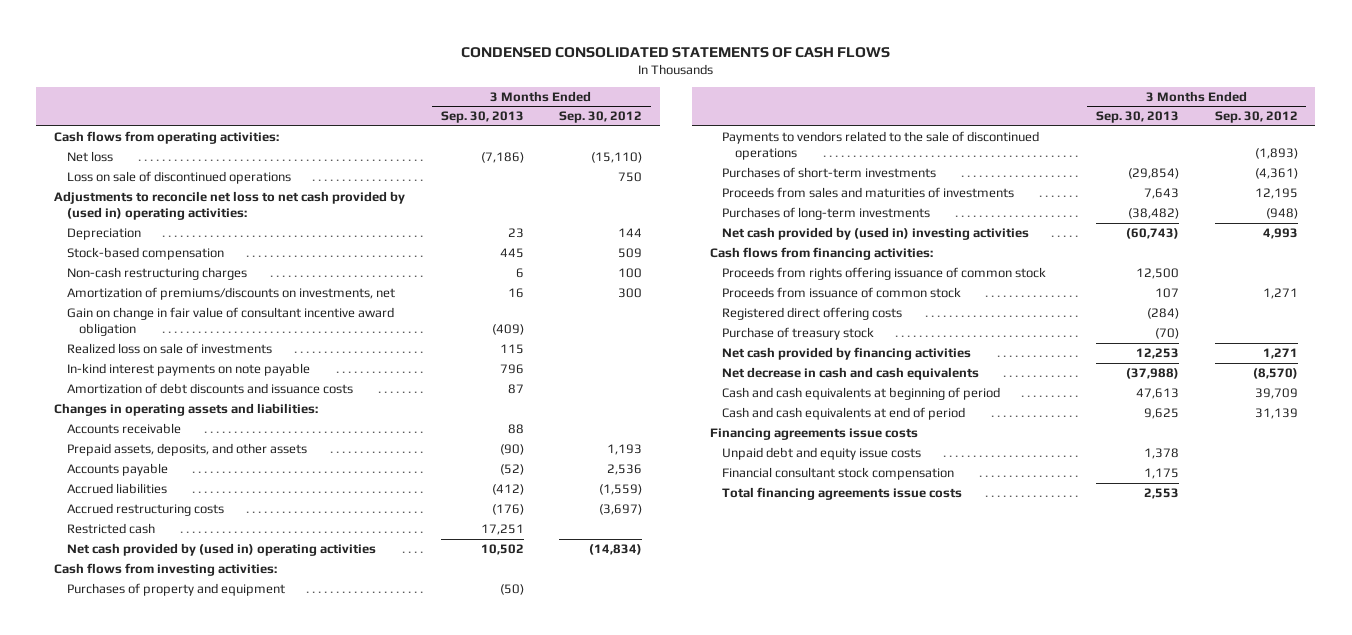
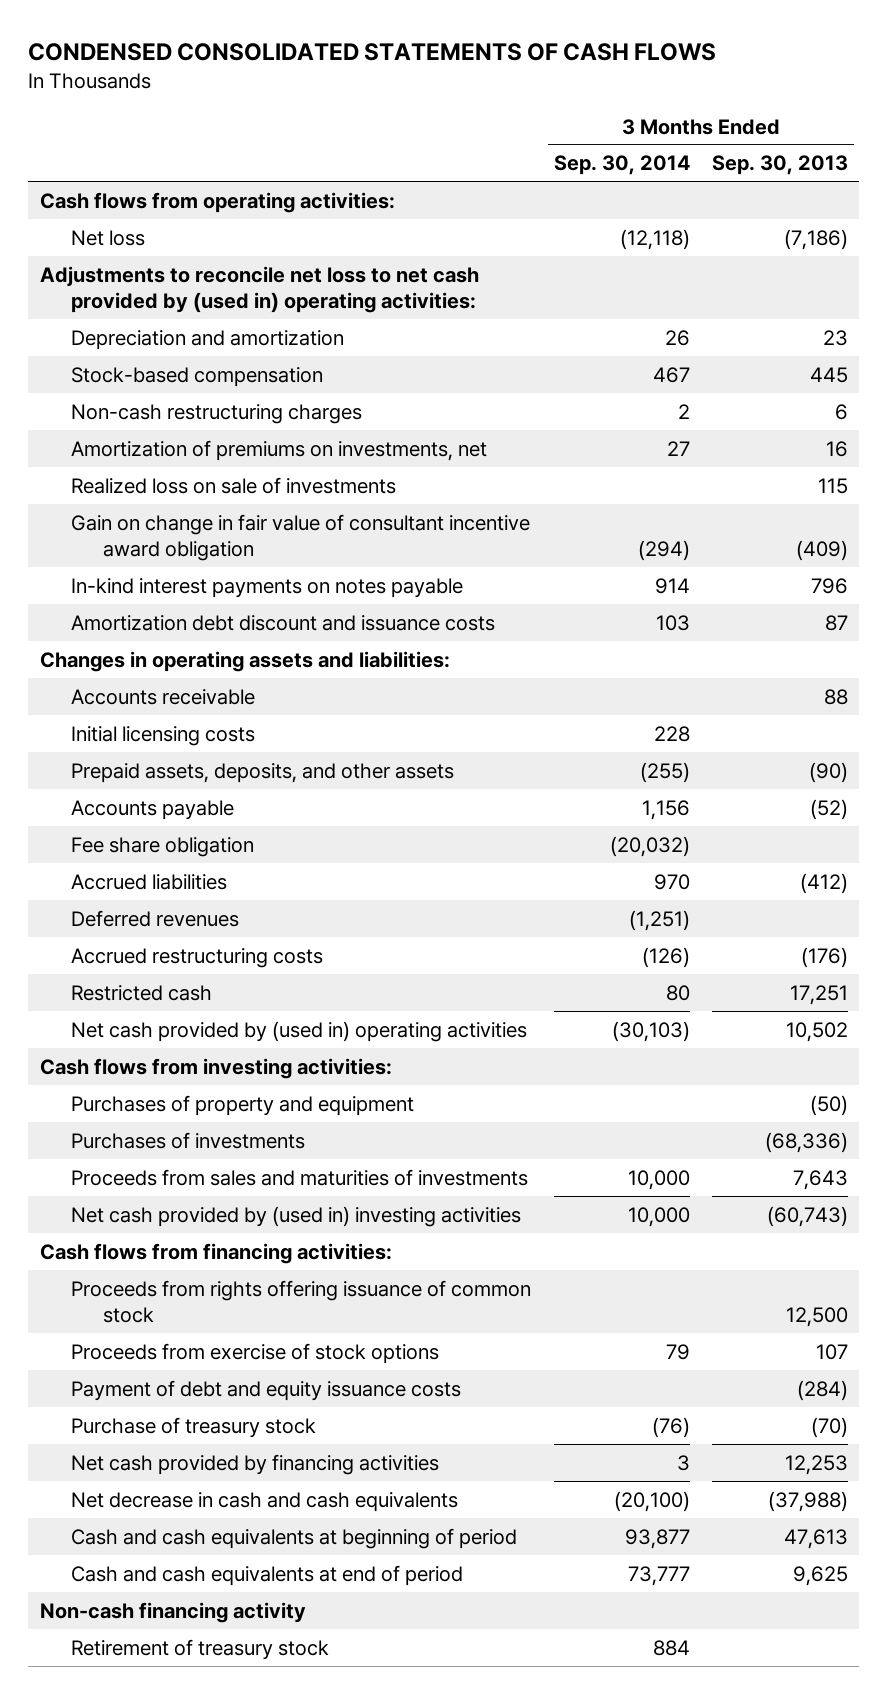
- | 3 Months Ended Sep. 30, 2013 | 3 Months Ended Sep. 30, 2012
+ | 3 Months Ended Sep. 30, 2014 | 3 Months Ended Sep. 30, 2013
- Loss on sale of discontinued operations | | 750
- Depreciation | 23 | 144
+ Depreciation and amortization | 26 | 23
- Amortization of premiums/discounts on investments, net | 16 | 300
+ Amortization of premiums on investments, net | 27 | 16
- In-kind interest payments on note payable | 796 |
- Amortization of debt discounts and issuance costs | 87 |
moved down: Gain on change in fair value of consultant incentive award obligation | (294) | (409)
+ In-kind interest payments on notes payable | 914 | 796
+ Amortization debt discount and issuance costs | 103 | 87
+ Initial licensing costs | 228 |
+ Fee share obligation | (20,032) |
+ Deferred revenues | (1,251) |
- Payments to vendors related to the sale of discontinued operations | | (1,893)
- Purchases of short-term investments | (29,854) | (4,361)
+ Purchases of investments | | (68,336)
- Purchases of long-term investments | (38,482) | (948)
- Proceeds from issuance of common stock | 107 | 1,271
- Registered direct offering costs | (284) |
+ Proceeds from exercise of stock options | 79 | 107
+ Payment of debt and equity issuance costs | | (284)
- Financing agreements issue costs
- Unpaid debt and equity issue costs | 1,378 |
- Financial consultant stock compensation | 1,175 |
- Total financing agreements issue costs | 2,553 |
+ Non-cash financing activity
+ Retirement of treasury stock | 884 |

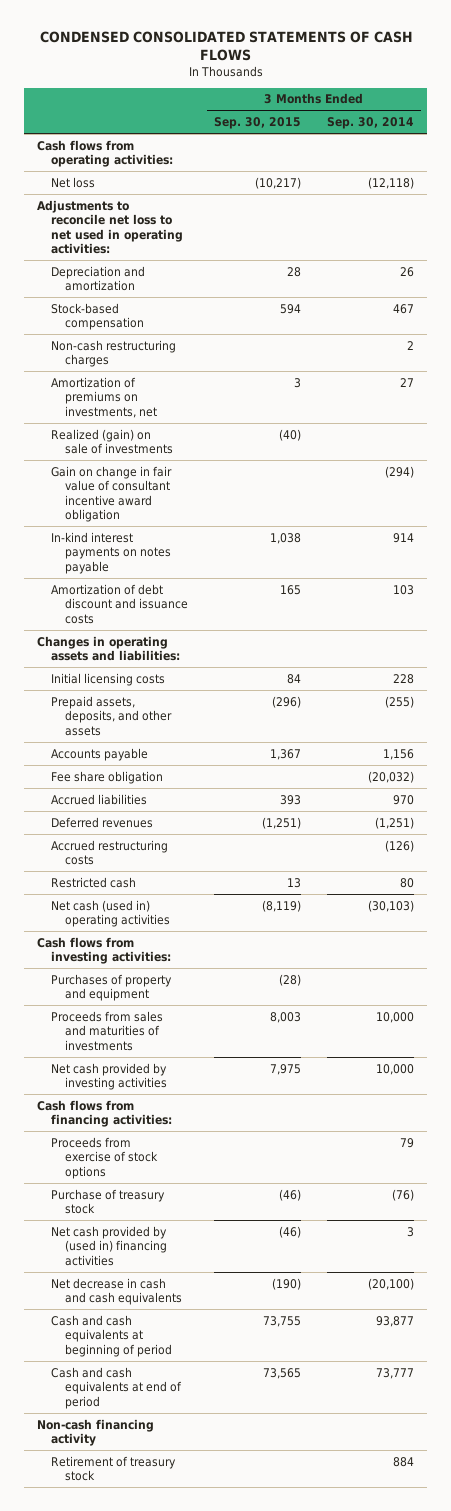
- | 3 Months Ended Sep. 30, 2014 | 3 Months Ended Sep. 30, 2013
+ | 3 Months Ended Sep. 30, 2015 | 3 Months Ended Sep. 30, 2014
- Adjustments to reconcile net loss to net cash provided by (used in) operating activities:
+ Adjustments to reconcile net loss to net used in operating activities:
- Realized loss on sale of investments | | 115
+ Realized (gain) on sale of investments | (40) |
- Amortization debt discount and issuance costs | 103 | 87
+ Amortization of debt discount and issuance costs | 165 | 103
- Accounts receivable | | 88
- Net cash provided by (used in) operating activities | (30,103) | 10,502
+ Net cash (used in) operating activities | (8,119) | (30,103)
- Purchases of investments | | (68,336)
- Net cash provided by (used in) investing activities | 10,000 | (60,743)
+ Net cash provided by investing activities | 7,975 | 10,000
- Proceeds from rights offering issuance of common stock | | 12,500
- Payment of debt and equity issuance costs | | (284)
- Net cash provided by financing activities | 3 | 12,253
+ Net cash provided by (used in) financing activities | (46) | 3

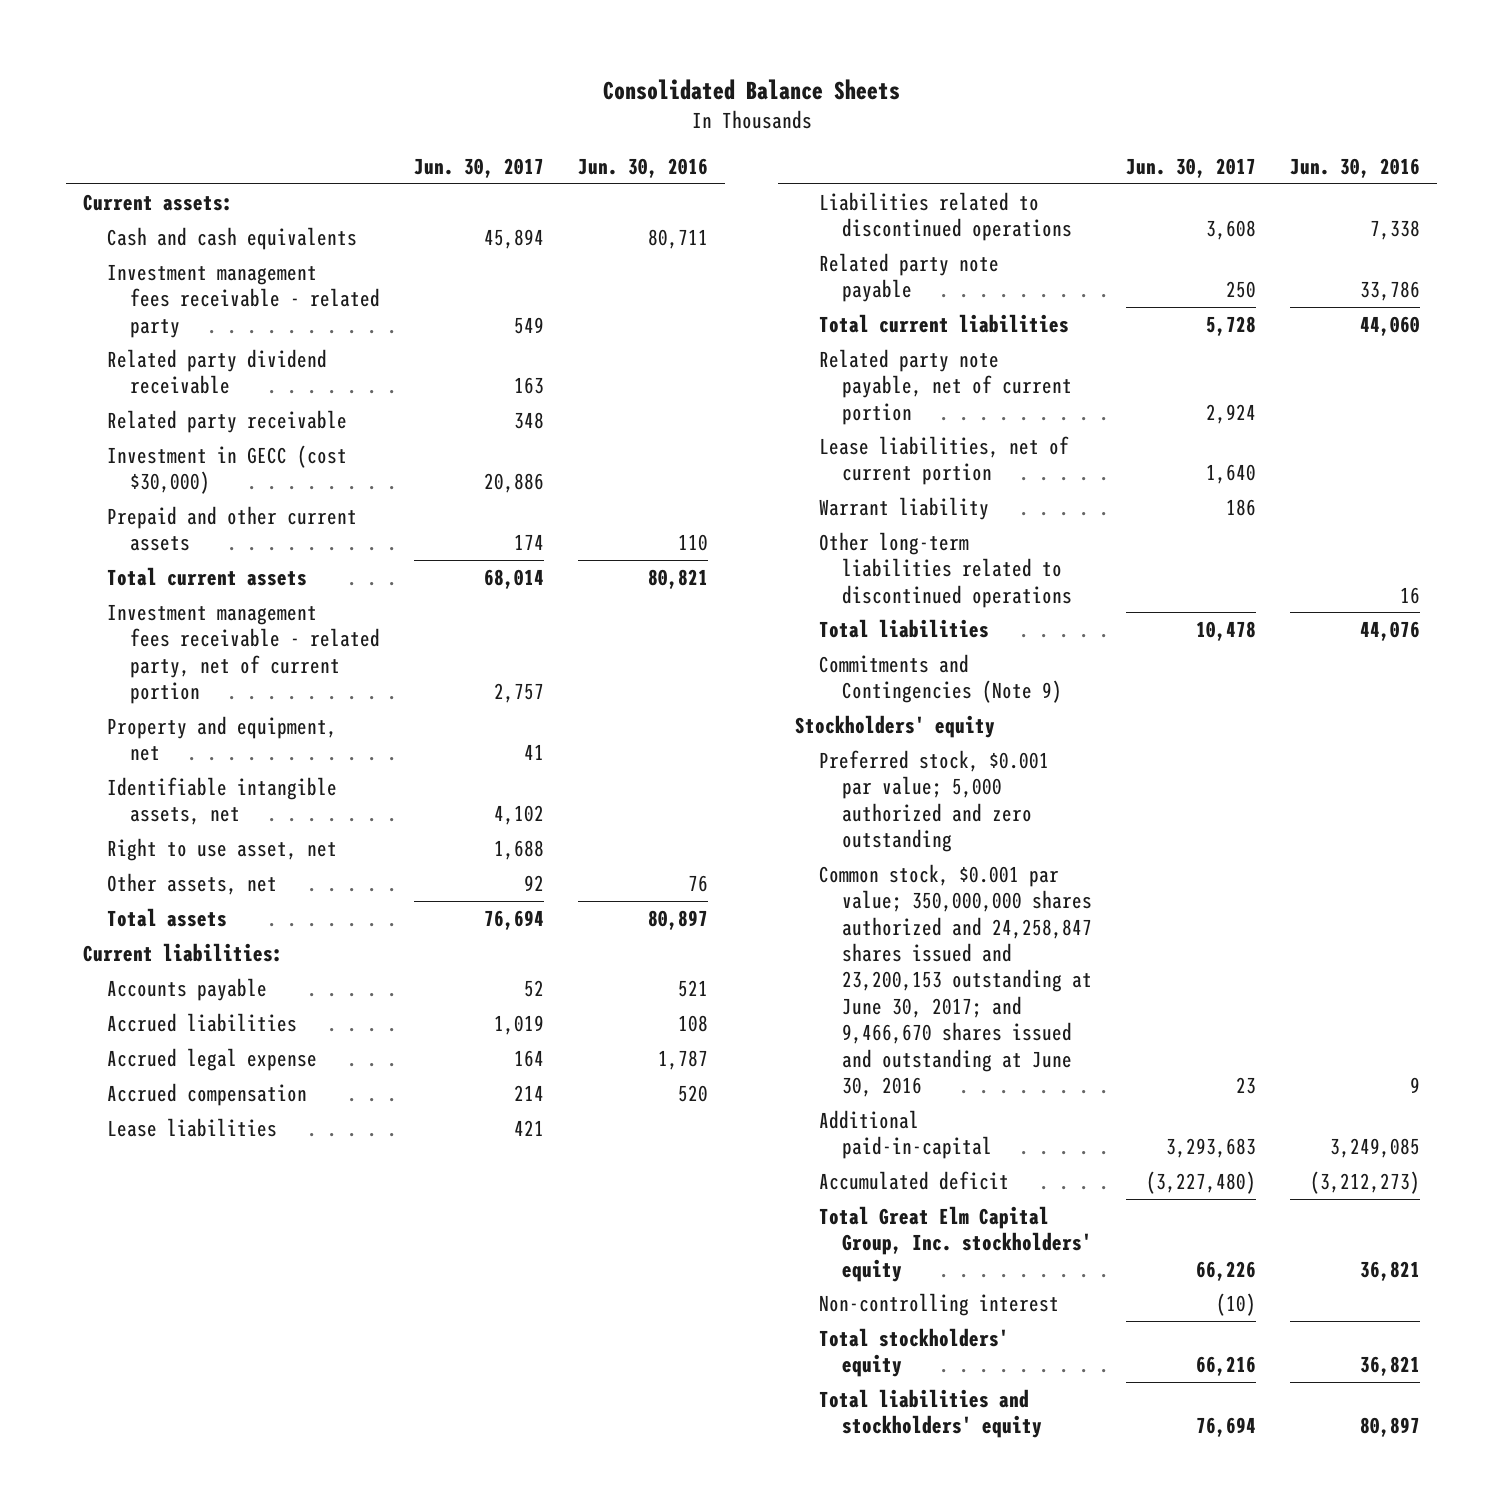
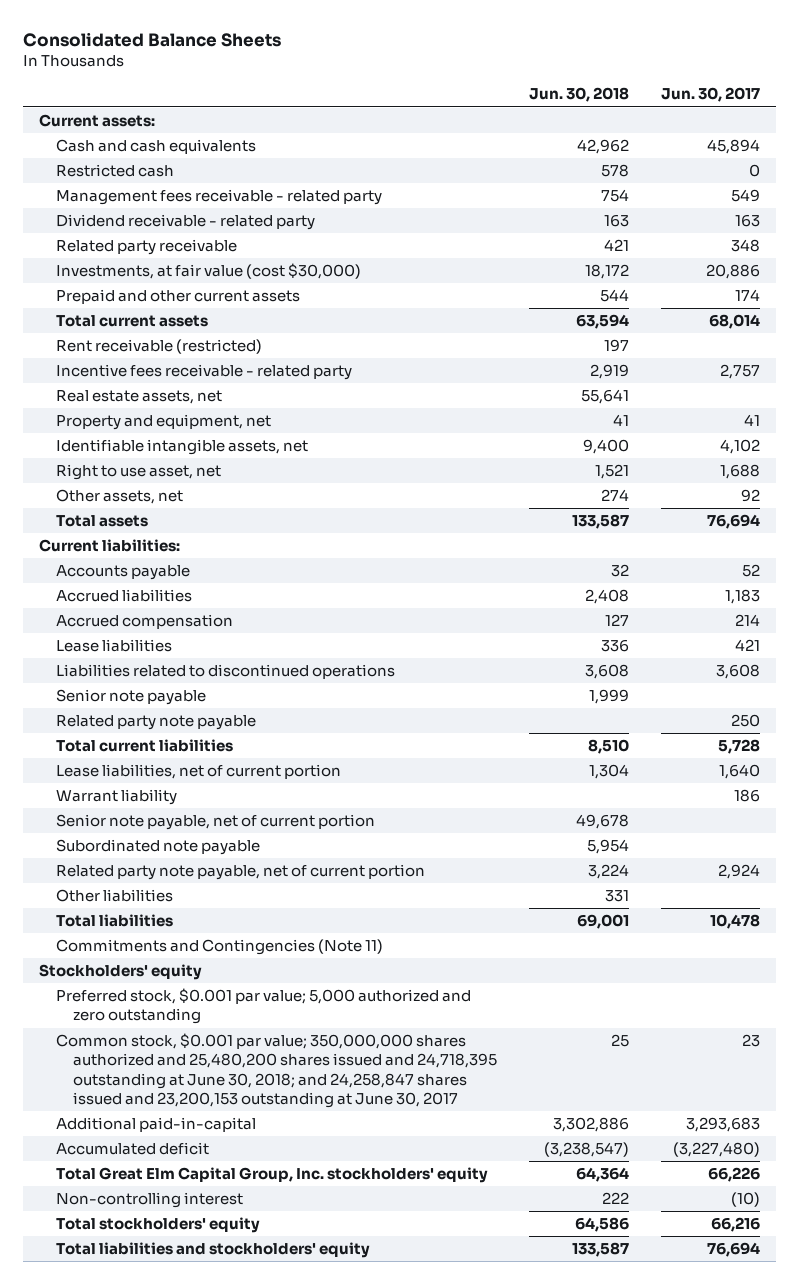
- | Jun. 30, 2017 | Jun. 30, 2016
+ | Jun. 30, 2018 | Jun. 30, 2017
- Investment management fees receivable - related party | 549 |
- Related party dividend receivable | 163 |
+ Restricted cash | 578 | 0
+ Management fees receivable - related party | 754 | 549
+ Dividend receivable - related party | 163 | 163
- Investment in GECC (cost $30,000) | 20,886 |
+ Investments, at fair value (cost $30,000) | 18,172 | 20,886
- Investment management fees receivable - related party, net of current portion | 2,757 |
+ Rent receivable (restricted) | 197 |
+ Incentive fees receivable - related party | 2,919 | 2,757
+ Real estate assets, net | 55,641 |
- Accrued liabilities | 1,019 | 108
- Accrued legal expense | 164 | 1,787
+ Accrued liabilities | 2,408 | 1,183
+ Senior note payable | 1,999 |
- Other long-term liabilities related to discontinued operations | | 16
+ Senior note payable, net of current portion | 49,678 |
+ Subordinated note payable | 5,954 |
moved down: Related party note payable, net of current portion | 3,224 | 2,924
+ Other liabilities | 331 |
- Commitments and Contingencies (Note 9)
+ Commitments and Contingencies (Note 11)
- Common stock, $0.001 par value; 350,000,000 shares authorized and 24,258,847 shares issued and 23,200,153 outstanding at June 30, 2017; and 9,466,670 shares issued and outstanding at June 30, 2016 | 23 | 9
+ Common stock, $0.001 par value; 350,000,000 shares authorized and 25,480,200 shares issued and 24,718,395 outstanding at June 30, 2018; and 24,258,847 shares issued and 23,200,153 outstanding at June 30, 2017 | 25 | 23

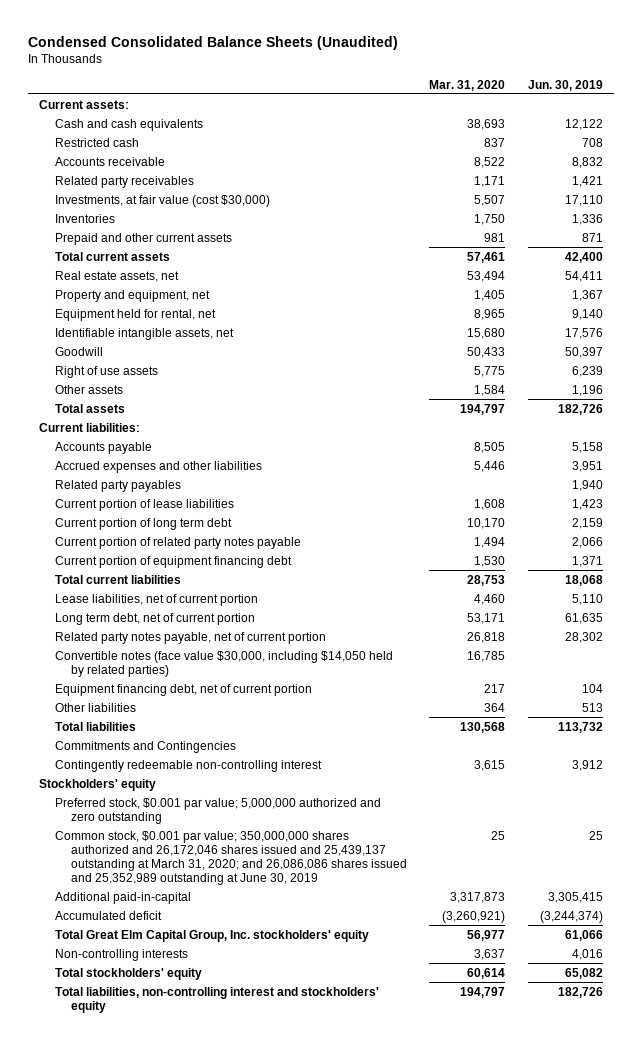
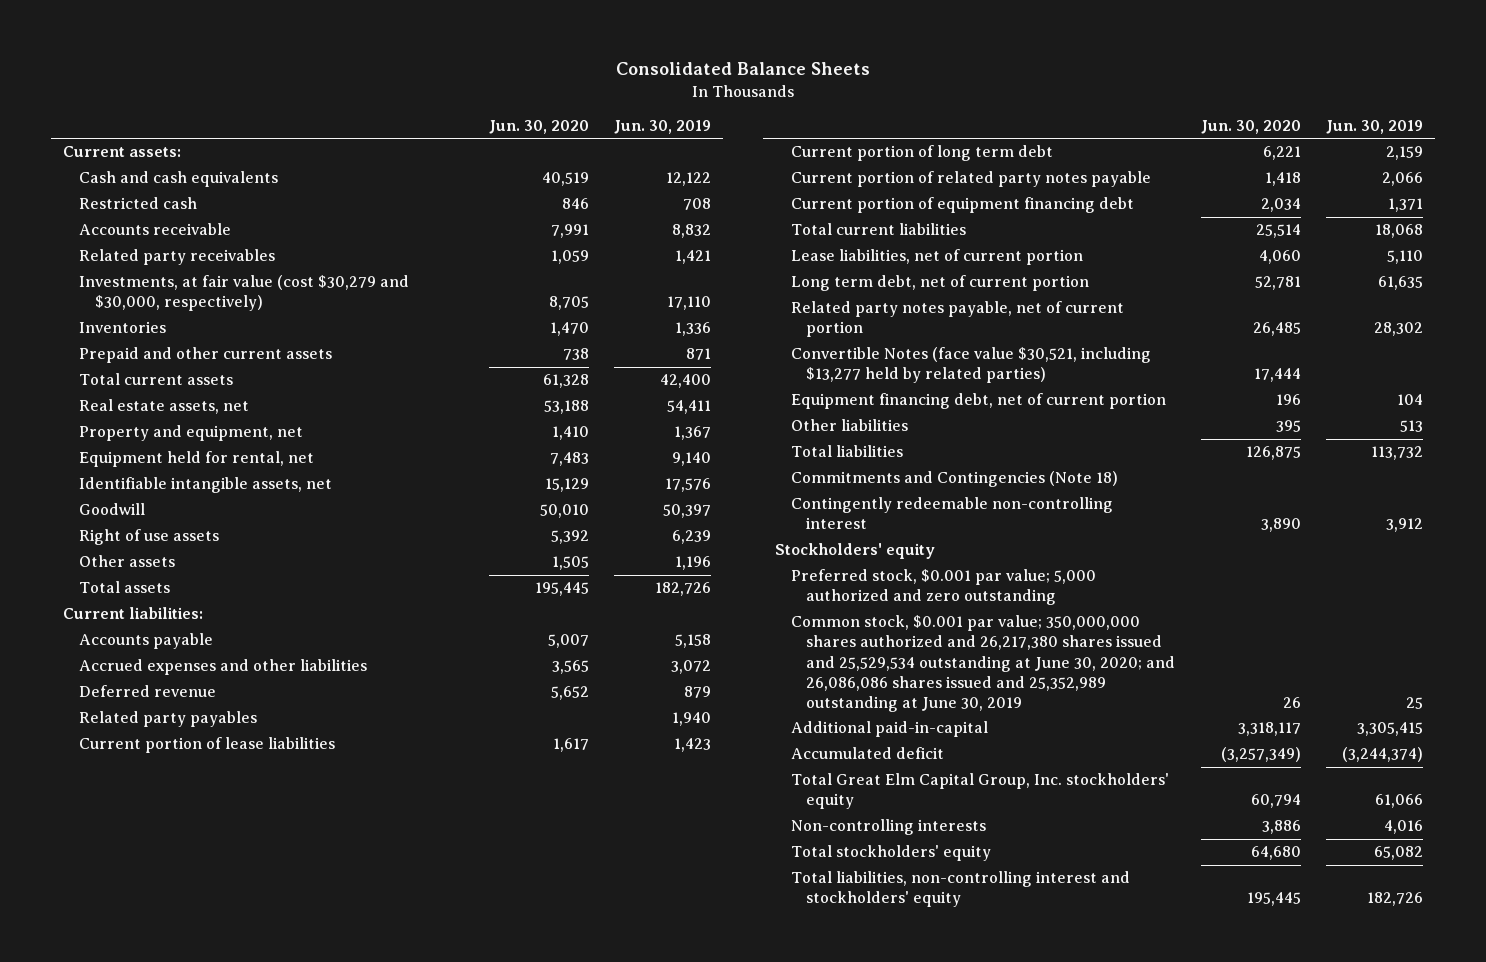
- Condensed Consolidated Balance Sheets (Unaudited)
+ Consolidated Balance Sheets
- | Mar. 31, 2020 | Jun. 30, 2019
+ | Jun. 30, 2020 | Jun. 30, 2019
- Investments, at fair value (cost $30,000) | 5,507 | 17,110
+ Investments, at fair value (cost $30,279 and $30,000, respectively) | 8,705 | 17,110
- Accrued expenses and other liabilities | 5,446 | 3,951
+ Accrued expenses and other liabilities | 3,565 | 3,072
+ Deferred revenue | 5,652 | 879
- Convertible notes (face value $30,000, including $14,050 held by related parties) | 16,785 |
+ Convertible Notes (face value $30,521, including $13,277 held by related parties) | 17,444 |
- Commitments and Contingencies
+ Commitments and Contingencies (Note 18)
- Preferred stock, $0.001 par value; 5,000,000 authorized and zero outstanding
- Common stock, $0.001 par value; 350,000,000 shares authorized and 26,172,046 shares issued and 25,439,137 outstanding at March 31, 2020; and 26,086,086 shares issued and 25,352,989 outstanding at June 30, 2019 | 25 | 25
+ Preferred stock, $0.001 par value; 5,000 authorized and zero outstanding
+ Common stock, $0.001 par value; 350,000,000 shares authorized and 26,217,380 shares issued and 25,529,534 outstanding at June 30, 2020; and 26,086,086 shares issued and 25,352,989 outstanding at June 30, 2019 | 26 | 25

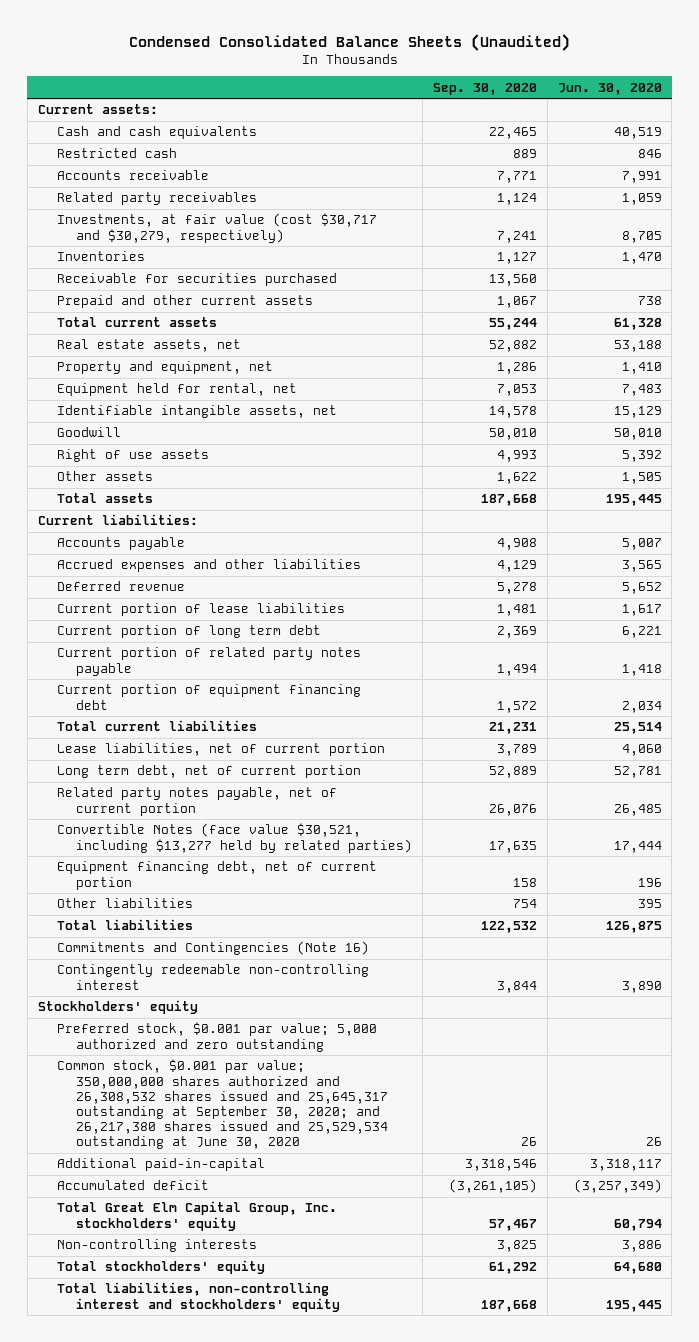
- Consolidated Balance Sheets
+ Condensed Consolidated Balance Sheets (Unaudited)
- | Jun. 30, 2020 | Jun. 30, 2019
+ | Sep. 30, 2020 | Jun. 30, 2020
- Investments, at fair value (cost $30,279 and $30,000, respectively) | 8,705 | 17,110
+ Investments, at fair value (cost $30,717 and $30,279, respectively) | 7,241 | 8,705
+ Receivable for securities purchased | 13,560 |
- Related party payables | | 1,940
- Commitments and Contingencies (Note 18)
+ Commitments and Contingencies (Note 16)
- Common stock, $0.001 par value; 350,000,000 shares authorized and 26,217,380 shares issued and 25,529,534 outstanding at June 30, 2020; and 26,086,086 shares issued and 25,352,989 outstanding at June 30, 2019 | 26 | 25
+ Common stock, $0.001 par value; 350,000,000 shares authorized and 26,308,532 shares issued and 25,645,317 outstanding at September 30, 2020; and 26,217,380 shares issued and 25,529,534 outstanding at June 30, 2020 | 26 | 26

